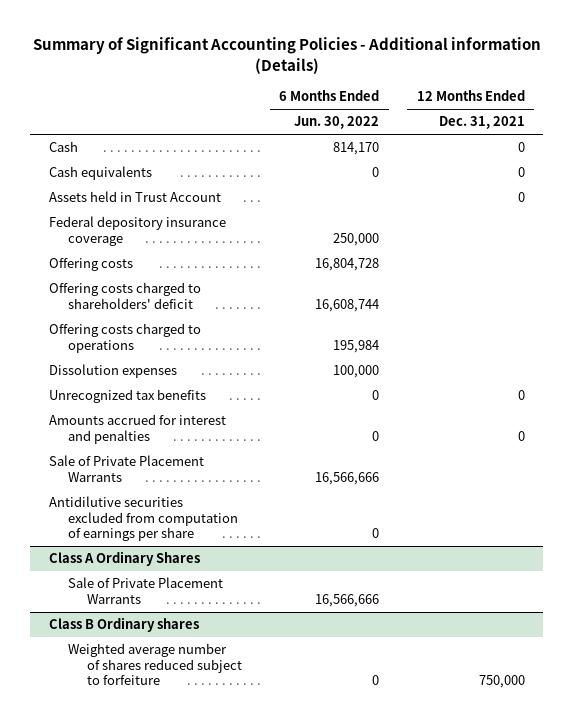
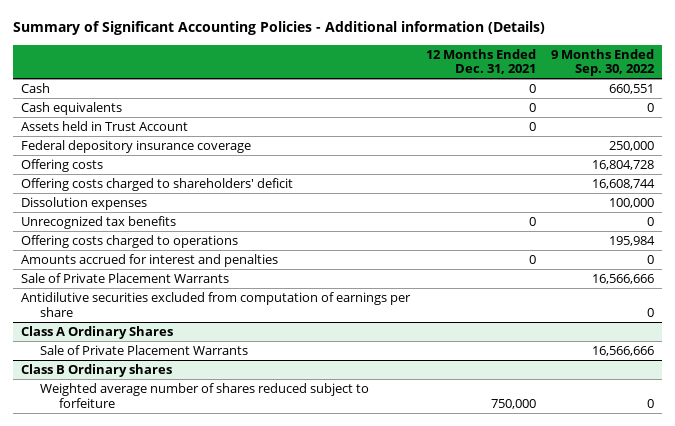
- | 6 Months Ended Jun. 30, 2022 | 12 Months Ended Dec. 31, 2021
+ | 12 Months Ended Dec. 31, 2021 | 9 Months Ended Sep. 30, 2022
moved down: Offering costs charged to operations | | 195,984

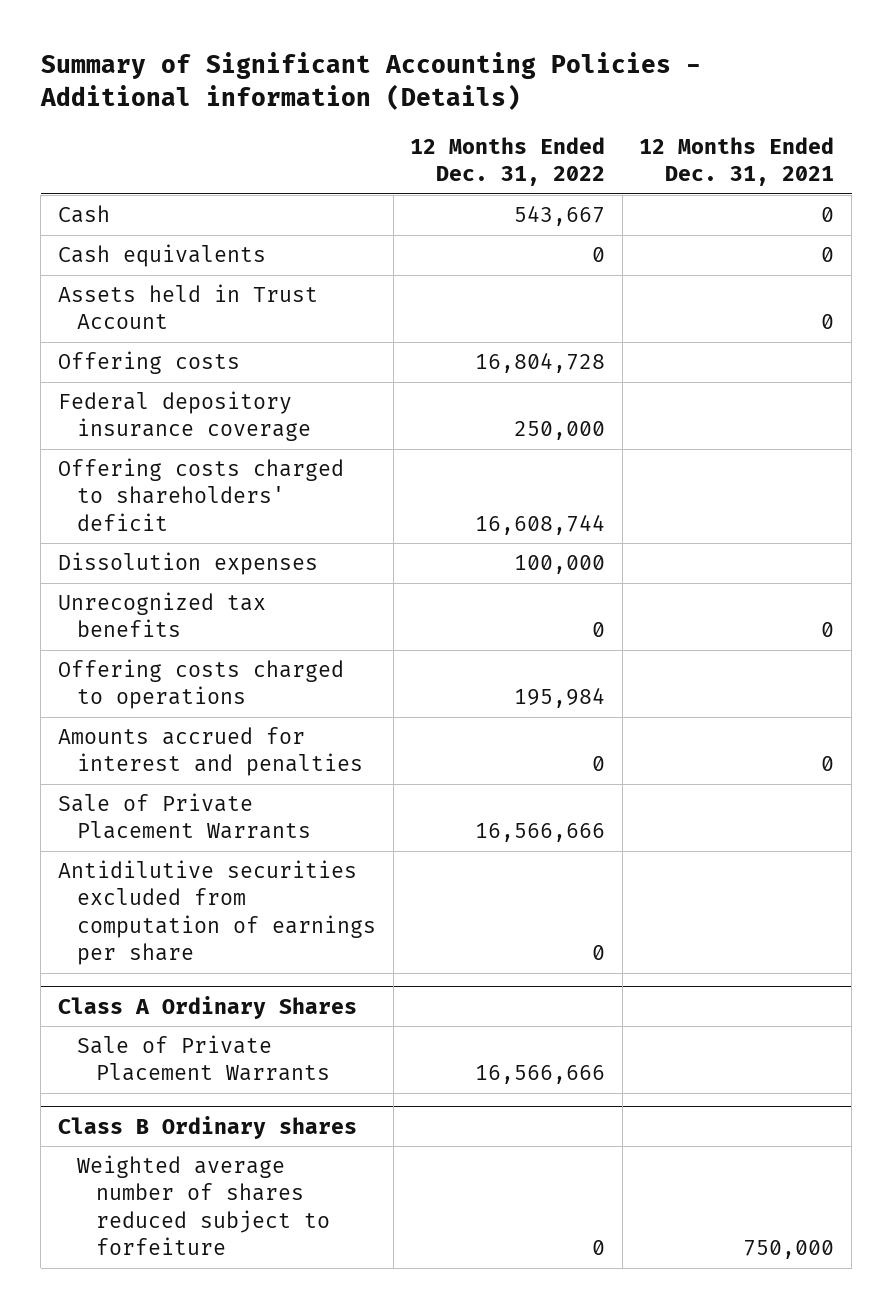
- | 12 Months Ended Dec. 31, 2021 | 9 Months Ended Sep. 30, 2022
+ | 12 Months Ended Dec. 31, 2022 | 12 Months Ended Dec. 31, 2021
moved down: Federal depository insurance coverage | 250,000 |

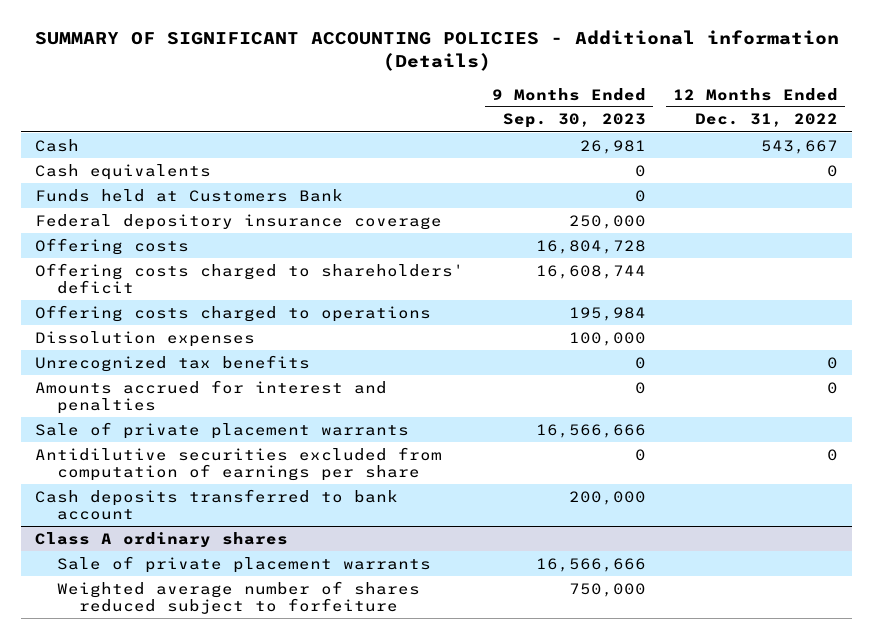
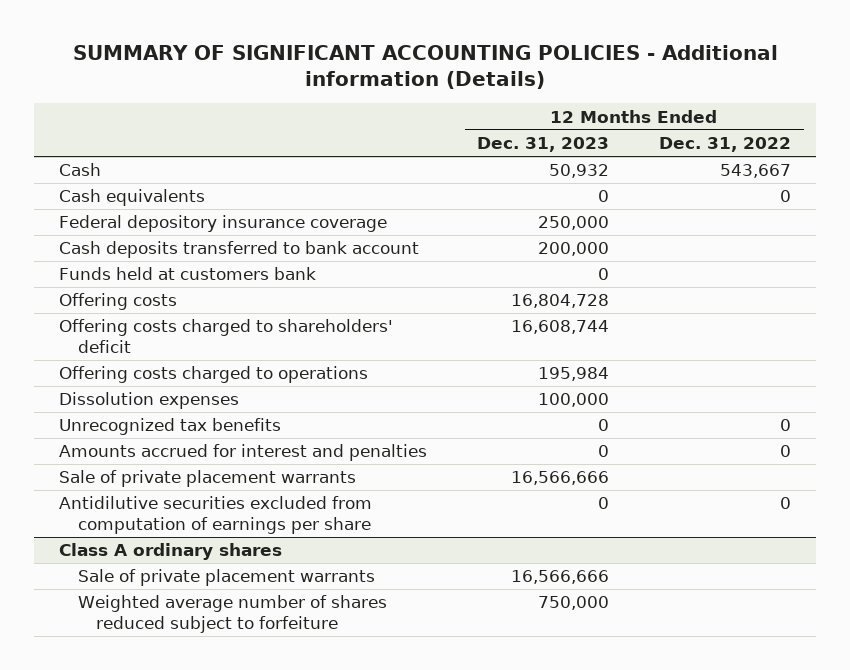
- | 9 Months Ended Sep. 30, 2023 | 12 Months Ended Dec. 31, 2022
+ | 12 Months Ended Dec. 31, 2023 | 12 Months Ended Dec. 31, 2022
- Funds held at Customers Bank | 0 |
moved up: Cash deposits transferred to bank account | 200,000 |
+ Funds held at customers bank | 0 |

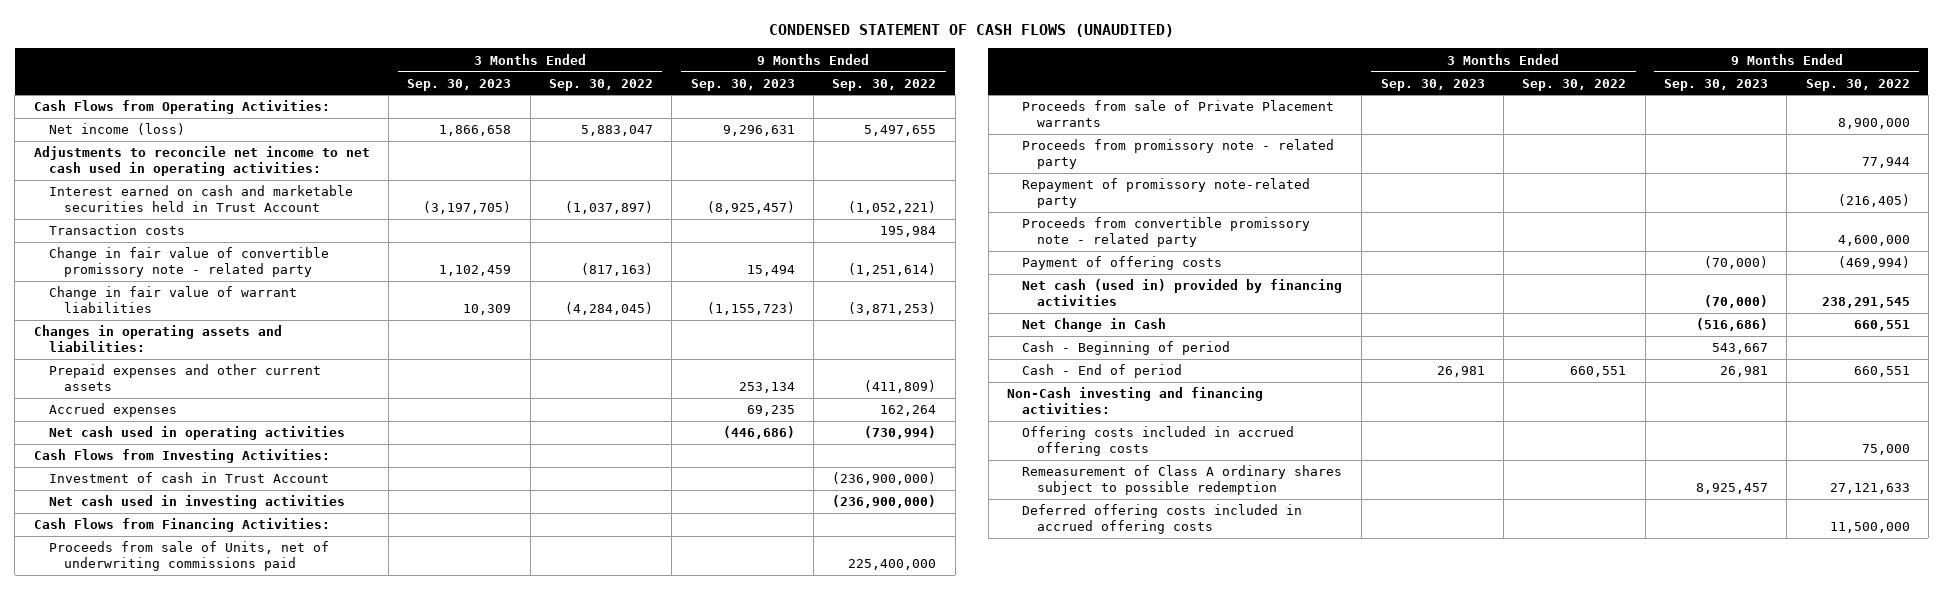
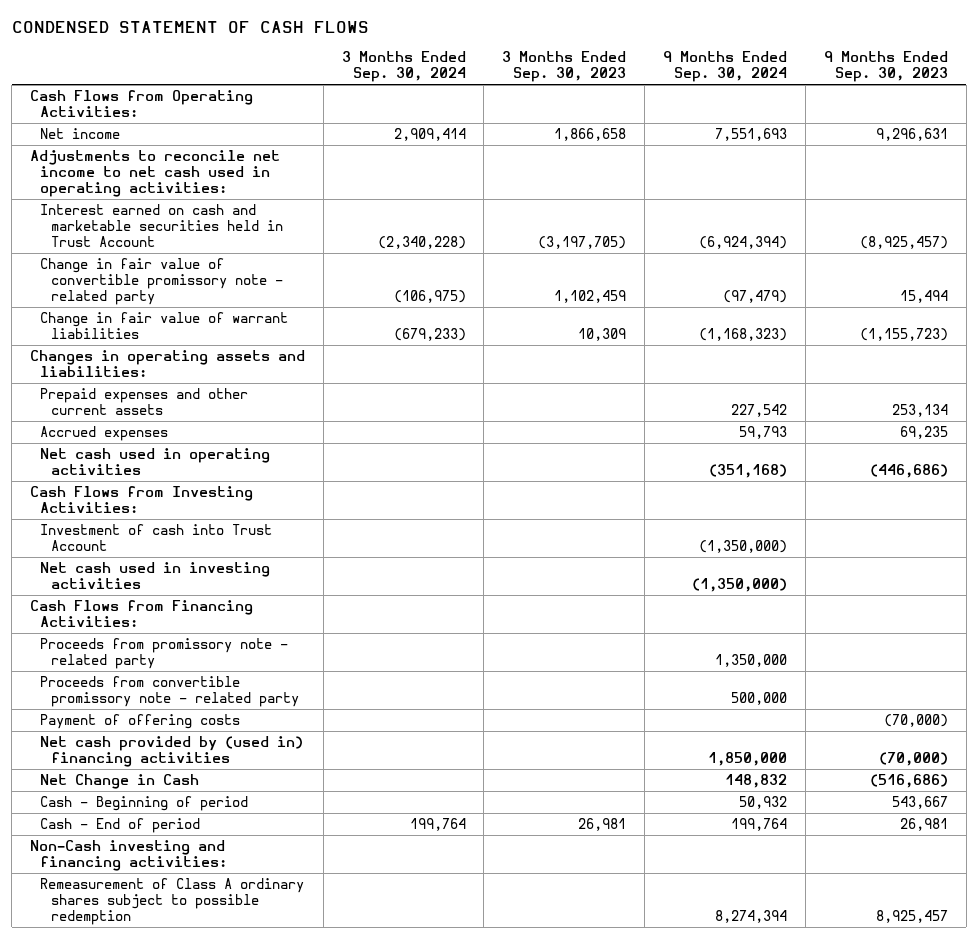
- CONDENSED STATEMENT OF CASH FLOWS (UNAUDITED)
+ CONDENSED STATEMENT OF CASH FLOWS
- | 3 Months Ended Sep. 30, 2023 | 3 Months Ended Sep. 30, 2022 | 9 Months Ended Sep. 30, 2023 | 9 Months Ended Sep. 30, 2022
+ | 3 Months Ended Sep. 30, 2024 | 3 Months Ended Sep. 30, 2023 | 9 Months Ended Sep. 30, 2024 | 9 Months Ended Sep. 30, 2023
- Net income (loss) | 1,866,658 | 5,883,047 | 9,296,631 | 5,497,655
+ Net income | 2,909,414 | 1,866,658 | 7,551,693 | 9,296,631
- Transaction costs | | | | 195,984
- Investment of cash in Trust Account | | | | (236,900,000)
+ Investment of cash into Trust Account | | | (1,350,000) |
- Proceeds from sale of Units, net of underwriting commissions paid | | | | 225,400,000
- Proceeds from sale of Private Placement warrants | | | | 8,900,000
- Repayment of promissory note-related party | | | | (216,405)
- Net cash (used in) provided by financing activities | | | (70,000) | 238,291,545
+ Net cash provided by (used in) financing activities | | | 1,850,000 | (70,000)
- Offering costs included in accrued offering costs | | | | 75,000
- Deferred offering costs included in accrued offering costs | | | | 11,500,000

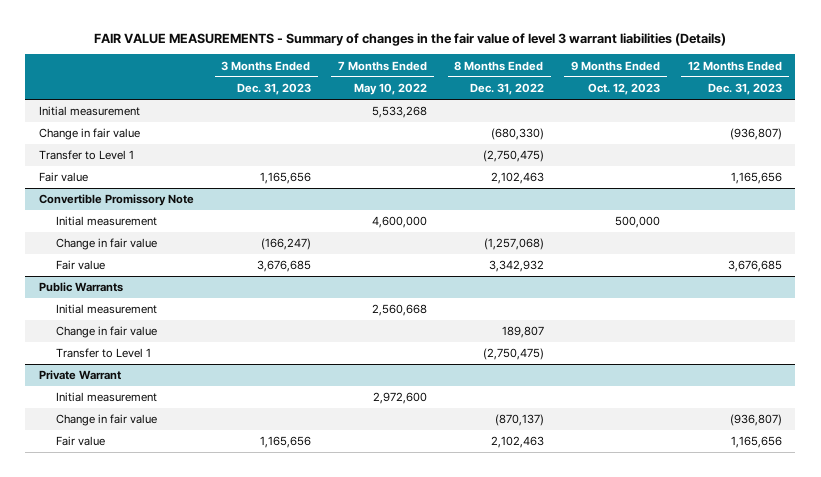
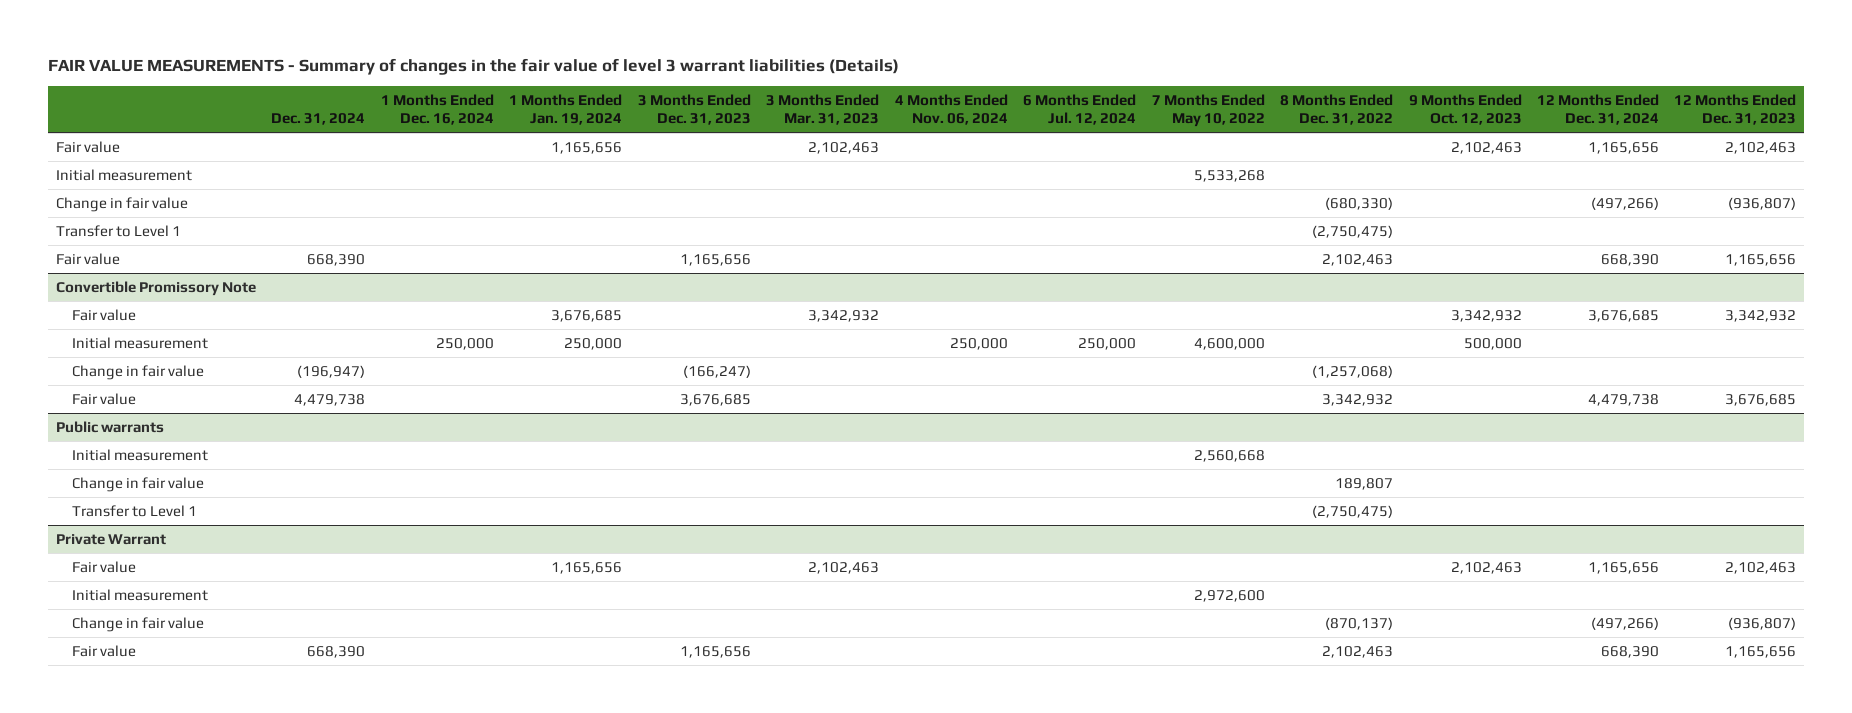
- | 3 Months Ended Dec. 31, 2023 | 7 Months Ended May 10, 2022 | 8 Months Ended Dec. 31, 2022 | 9 Months Ended Oct. 12, 2023 | 12 Months Ended Dec. 31, 2023
+ | Dec. 31, 2024 | 1 Months Ended Dec. 16, 2024 | 1 Months Ended Jan. 19, 2024 | 3 Months Ended Dec. 31, 2023 | 3 Months Ended Mar. 31, 2023 | 4 Months Ended Nov. 06, 2024 | 6 Months Ended Jul. 12, 2024 | 7 Months Ended May 10, 2022 | 8 Months Ended Dec. 31, 2022 | 9 Months Ended Oct. 12, 2023 | 12 Months Ended Dec. 31, 2024 | 12 Months Ended Dec. 31, 2023
+ Fair value | | | 1,165,656 | | 2,102,463 | | | | | 2,102,463 | 1,165,656 | 2,102,463
@ Convertible Promissory Note
+ Fair value | | | 3,676,685 | | 3,342,932 | | | | | 3,342,932 | 3,676,685 | 3,342,932
- Public Warrants
+ Public warrants
@ Private Warrant
+ Fair value | | | 1,165,656 | | 2,102,463 | | | | | 2,102,463 | 1,165,656 | 2,102,463

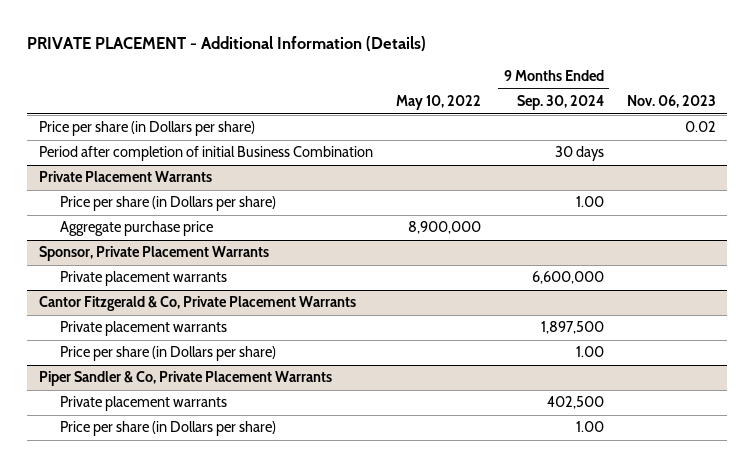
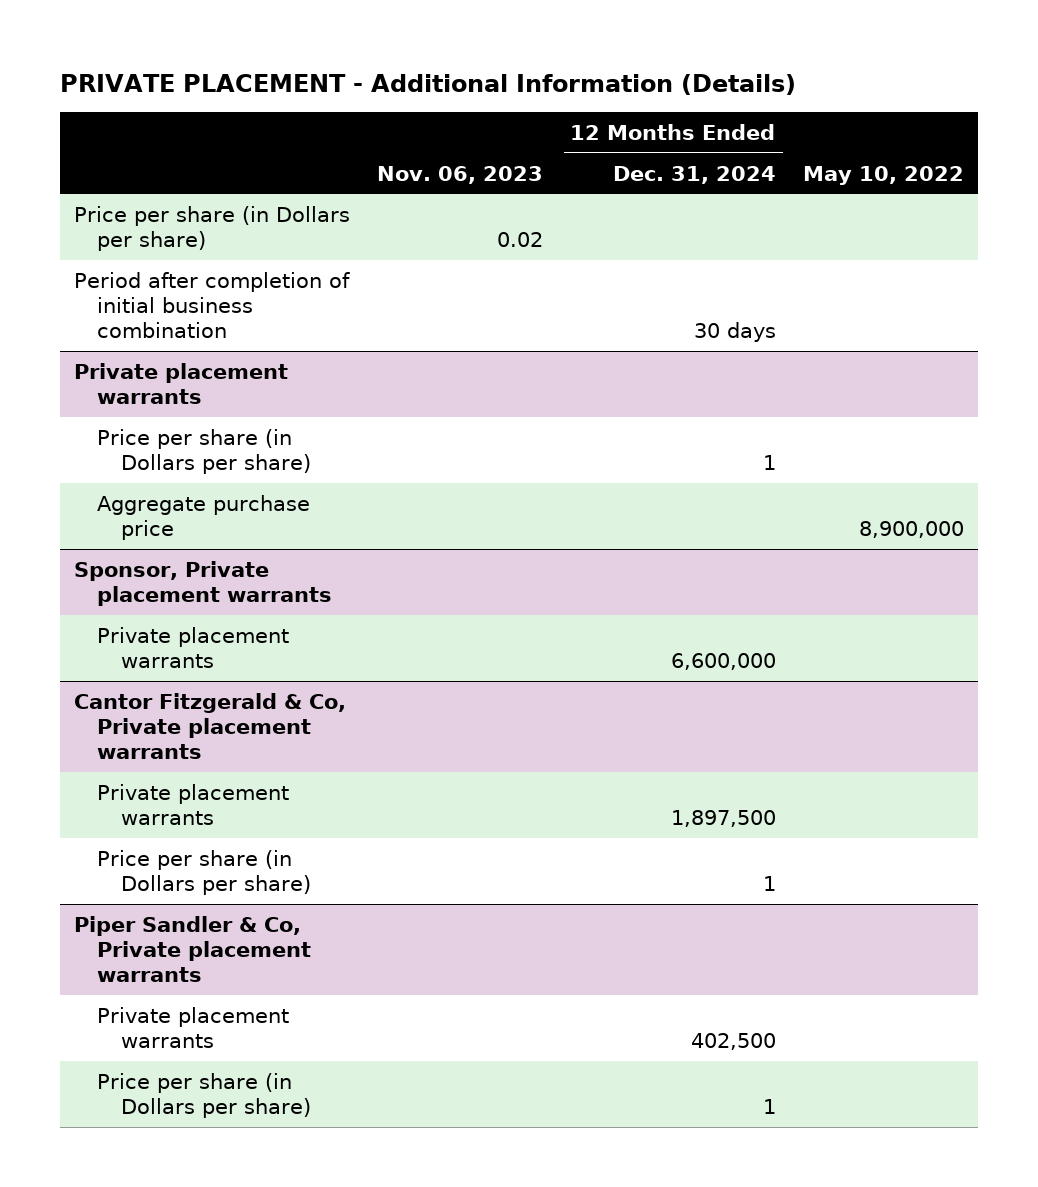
- | May 10, 2022 | 9 Months Ended Sep. 30, 2024 | Nov. 06, 2023
+ | Nov. 06, 2023 | 12 Months Ended Dec. 31, 2024 | May 10, 2022
- Period after completion of initial Business Combination | | 30 days |
- Private Placement Warrants
+ Period after completion of initial business combination | | 30 days |
+ Private placement warrants
- Sponsor, Private Placement Warrants
+ Sponsor, Private placement warrants
- Cantor Fitzgerald & Co, Private Placement Warrants
+ Cantor Fitzgerald & Co, Private placement warrants
- Piper Sandler & Co, Private Placement Warrants
+ Piper Sandler & Co, Private placement warrants

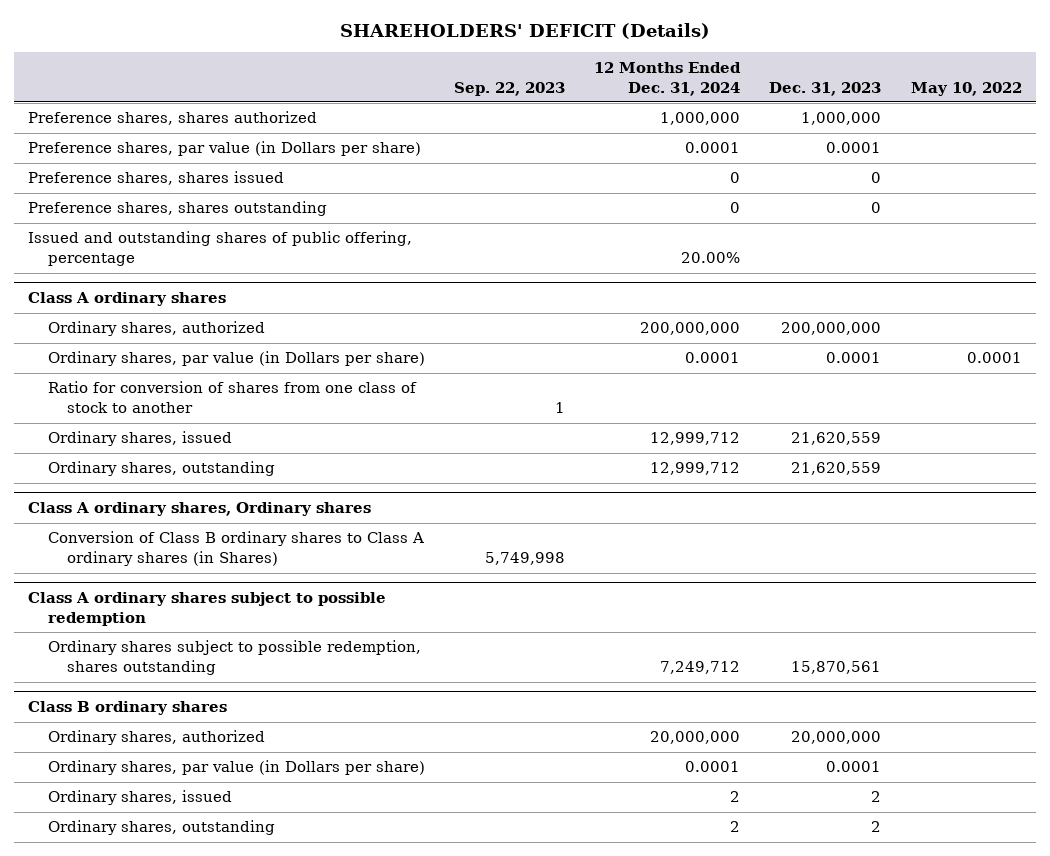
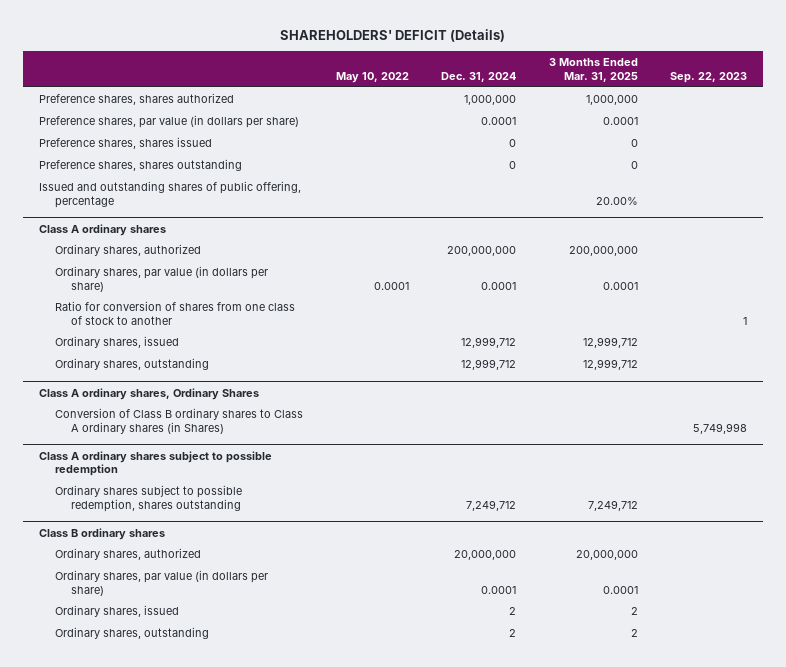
- | Sep. 22, 2023 | 12 Months Ended Dec. 31, 2024 | Dec. 31, 2023 | May 10, 2022
+ | May 10, 2022 | Dec. 31, 2024 | 3 Months Ended Mar. 31, 2025 | Sep. 22, 2023
- Preference shares, par value (in Dollars per share) | | 0.0001 | 0.0001 |
+ Preference shares, par value (in dollars per share) | | 0.0001 | 0.0001 |
@ Class A ordinary shares
- Ordinary shares, par value (in Dollars per share) | | 0.0001 | 0.0001 | 0.0001
+ Ordinary shares, par value (in dollars per share) | 0.0001 | 0.0001 | 0.0001 |
- Class A ordinary shares, Ordinary shares
+ Class A ordinary shares, Ordinary Shares
@ Class B ordinary shares
- Ordinary shares, par value (in Dollars per share) | | 0.0001 | 0.0001 |
+ Ordinary shares, par value (in dollars per share) | | 0.0001 | 0.0001 |

